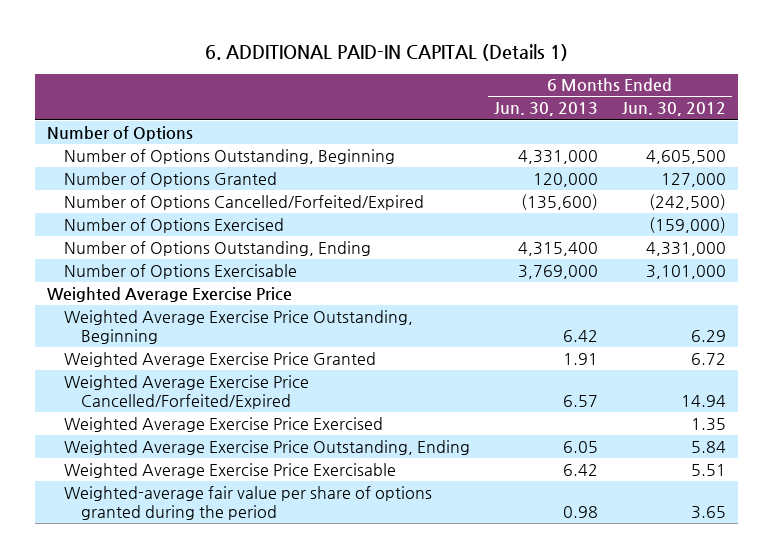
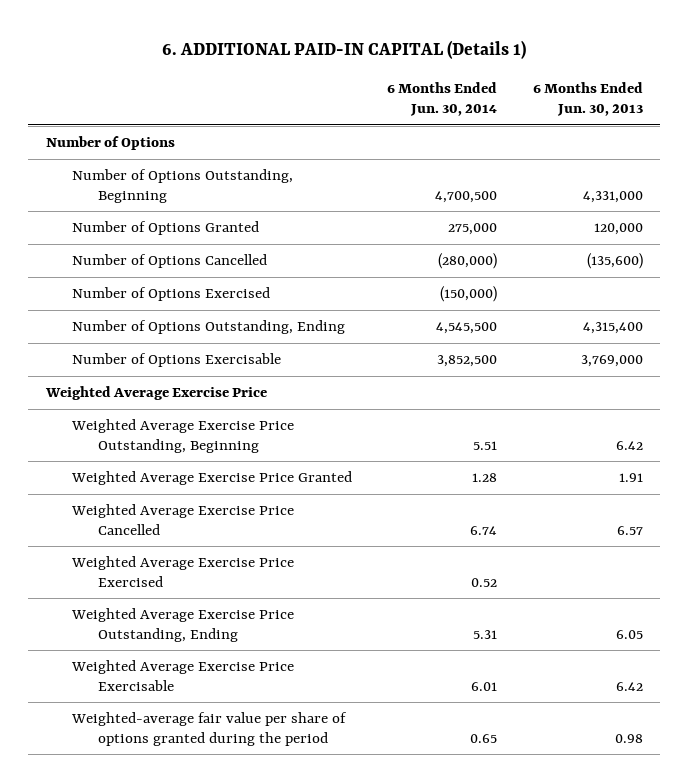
- | 6 Months Ended Jun. 30, 2013 | 6 Months Ended Jun. 30, 2012
+ | 6 Months Ended Jun. 30, 2014 | 6 Months Ended Jun. 30, 2013
- Number of Options Cancelled/Forfeited/Expired | (135,600) | (242,500)
+ Number of Options Cancelled | (280,000) | (135,600)
- Weighted Average Exercise Price Cancelled/Forfeited/Expired | 6.57 | 14.94
+ Weighted Average Exercise Price Cancelled | 6.74 | 6.57

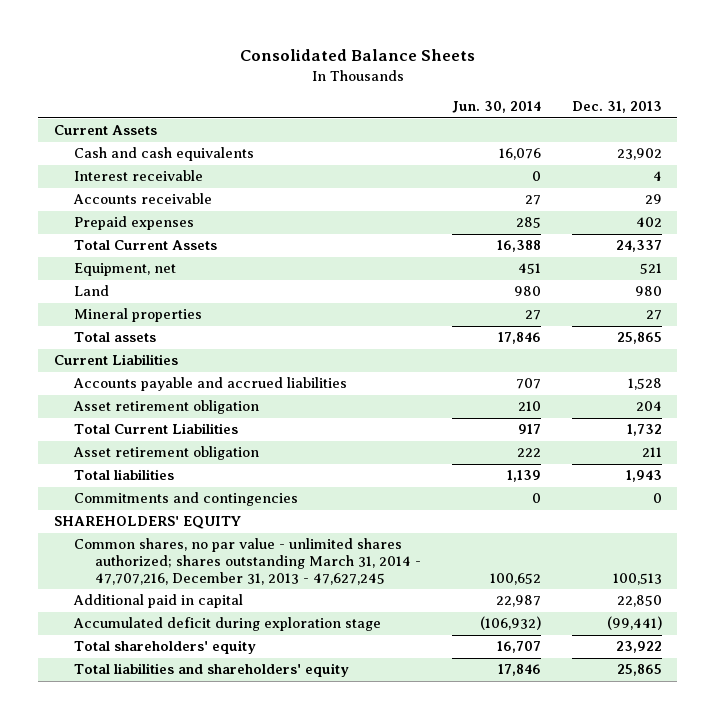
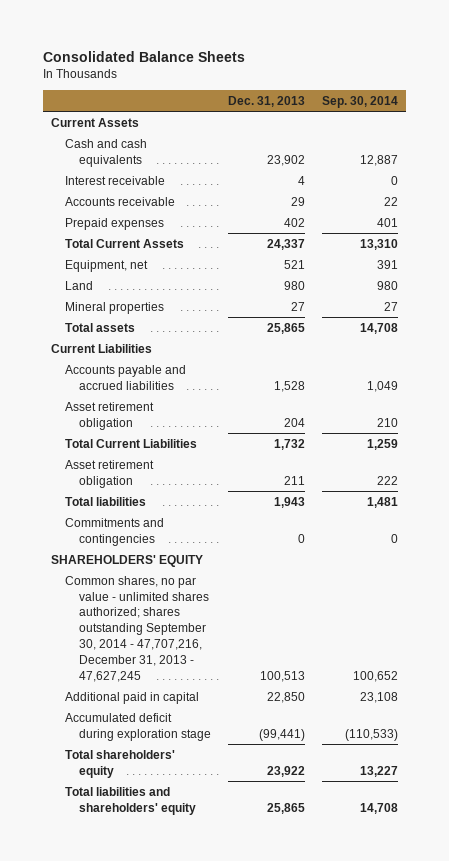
- | Jun. 30, 2014 | Dec. 31, 2013
+ | Dec. 31, 2013 | Sep. 30, 2014
- Common shares, no par value - unlimited shares authorized; shares outstanding March 31, 2014 - 47,707,216, December 31, 2013 - 47,627,245 | 100,652 | 100,513
+ Common shares, no par value - unlimited shares authorized; shares outstanding September 30, 2014 - 47,707,216, December 31, 2013 - 47,627,245 | 100,513 | 100,652

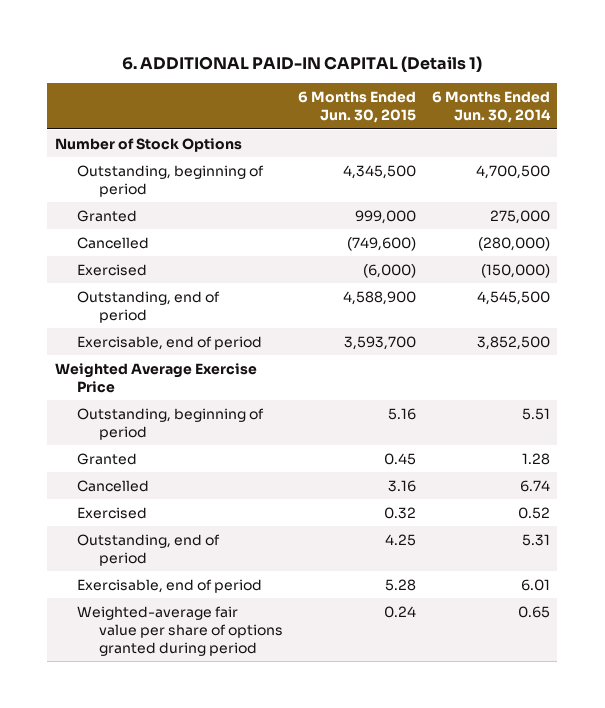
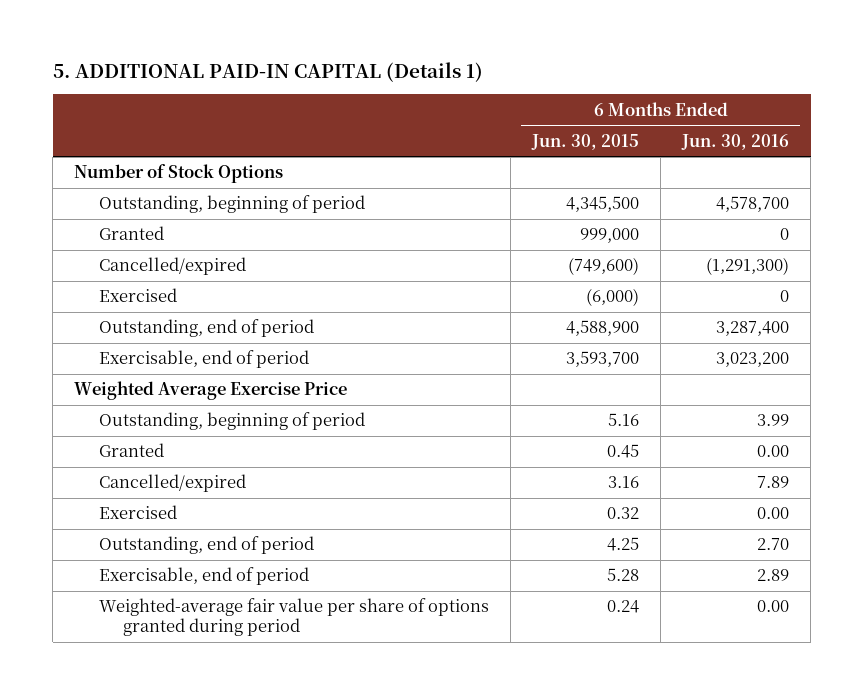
- 6. ADDITIONAL PAID-IN CAPITAL (Details 1)
+ 5. ADDITIONAL PAID-IN CAPITAL (Details 1)
- | 6 Months Ended Jun. 30, 2015 | 6 Months Ended Jun. 30, 2014
+ | 6 Months Ended Jun. 30, 2015 | 6 Months Ended Jun. 30, 2016
- Cancelled | (749,600) | (280,000)
+ Cancelled/expired | (749,600) | (1,291,300)
- Cancelled | 3.16 | 6.74
+ Cancelled/expired | 3.16 | 7.89

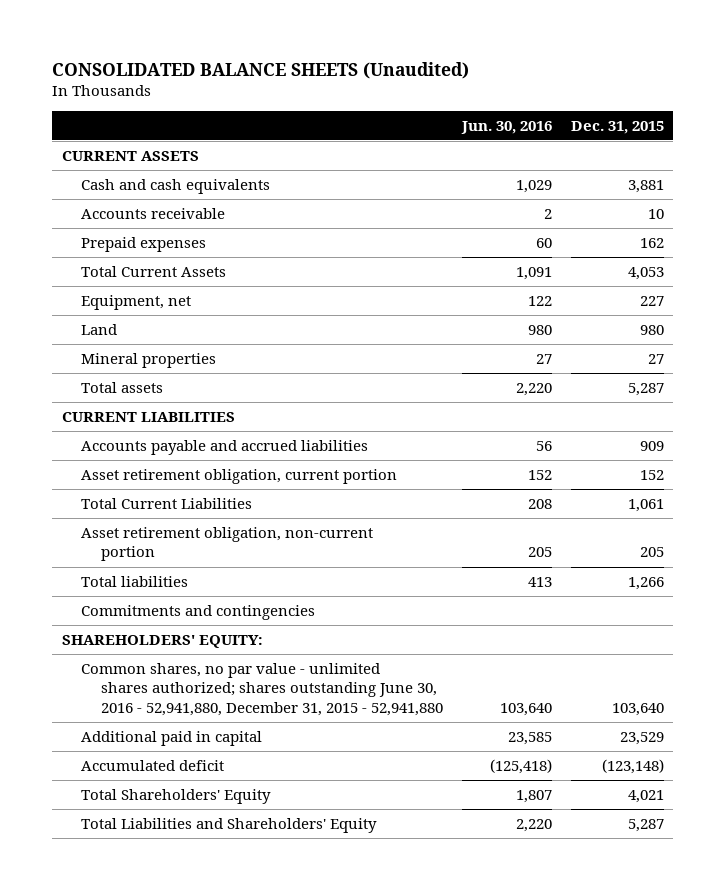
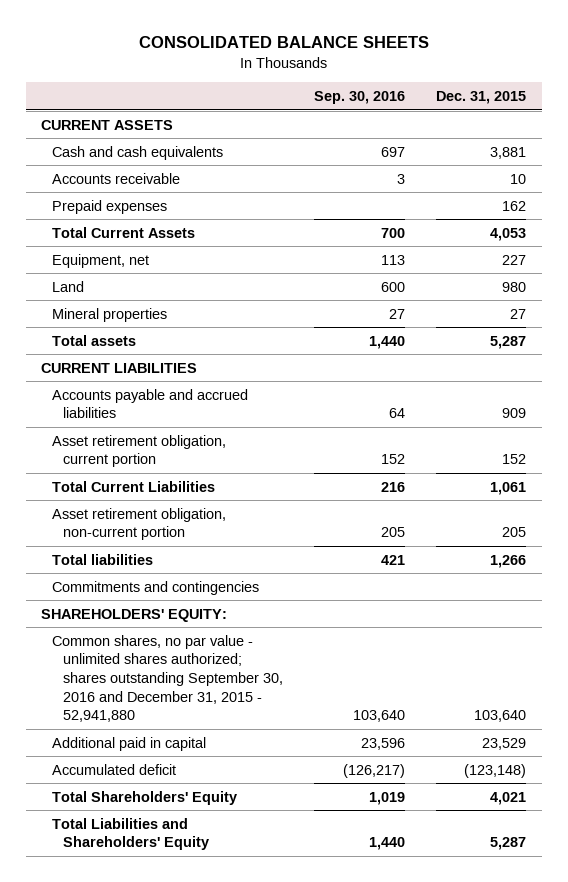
- CONSOLIDATED BALANCE SHEETS (Unaudited)
+ CONSOLIDATED BALANCE SHEETS
- | Jun. 30, 2016 | Dec. 31, 2015
+ | Sep. 30, 2016 | Dec. 31, 2015
- Common shares, no par value - unlimited shares authorized; shares outstanding June 30, 2016 - 52,941,880, December 31, 2015 - 52,941,880 | 103,640 | 103,640
+ Common shares, no par value - unlimited shares authorized; shares outstanding September 30, 2016 and December 31, 2015 - 52,941,880 | 103,640 | 103,640

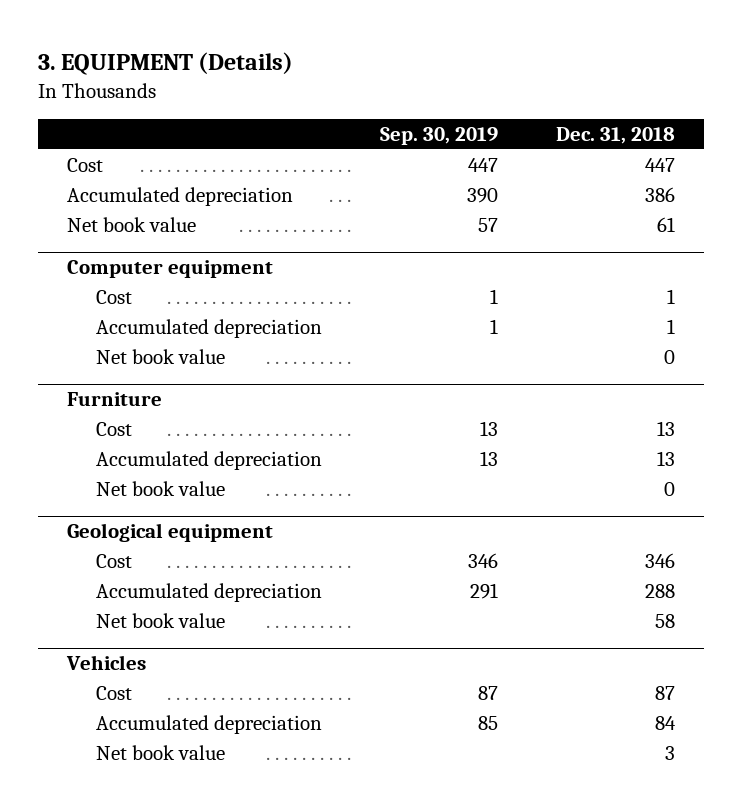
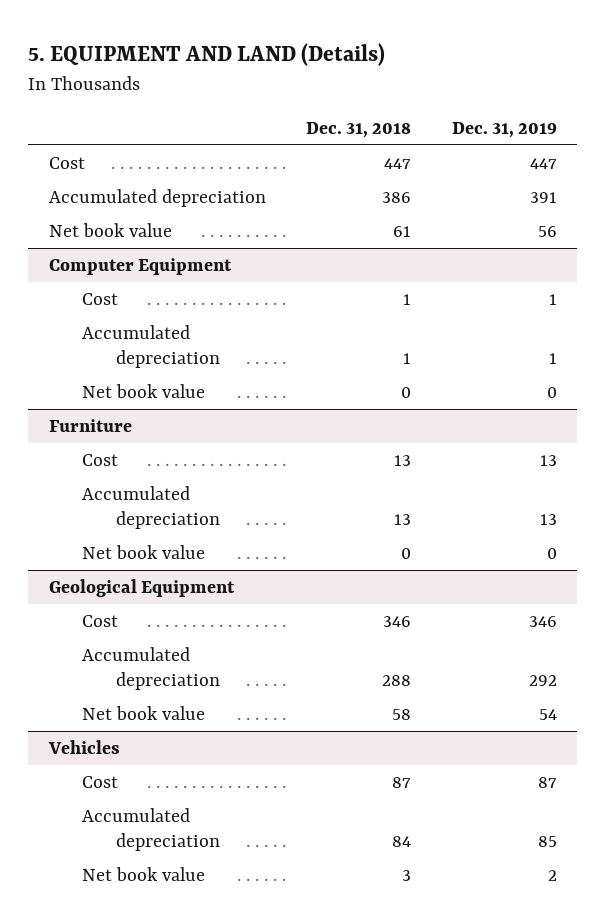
- 3. EQUIPMENT (Details)
+ 5. EQUIPMENT AND LAND (Details)
- | Sep. 30, 2019 | Dec. 31, 2018
+ | Dec. 31, 2018 | Dec. 31, 2019
- Computer equipment
+ Computer Equipment
- Geological equipment
+ Geological Equipment

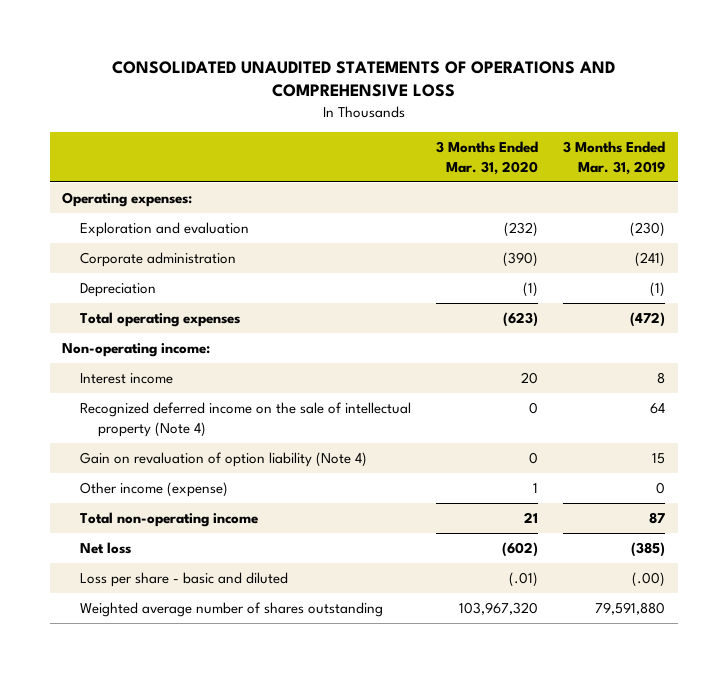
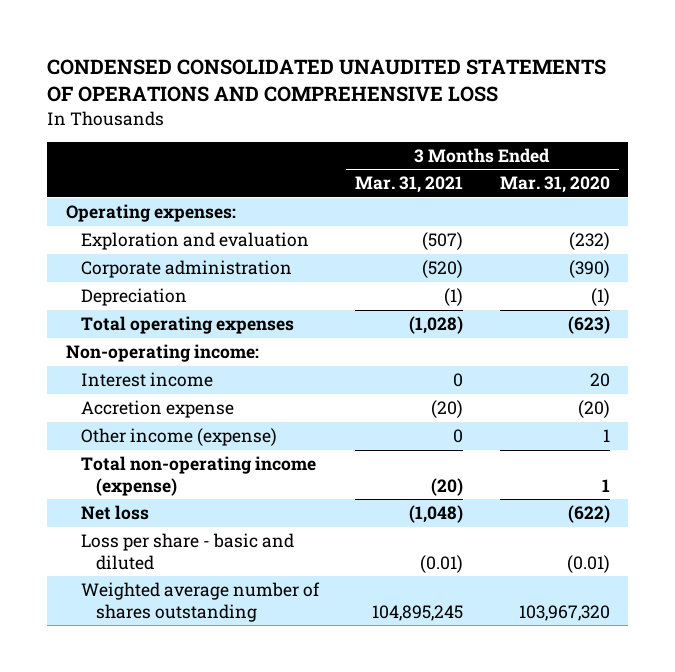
- CONSOLIDATED UNAUDITED STATEMENTS OF OPERATIONS AND COMPREHENSIVE LOSS
+ CONDENSED CONSOLIDATED UNAUDITED STATEMENTS OF OPERATIONS AND COMPREHENSIVE LOSS
- | 3 Months Ended Mar. 31, 2020 | 3 Months Ended Mar. 31, 2019
+ | 3 Months Ended Mar. 31, 2021 | 3 Months Ended Mar. 31, 2020
- Recognized deferred income on the sale of intellectual property (Note 4) | 0 | 64
- Gain on revaluation of option liability (Note 4) | 0 | 15
+ Accretion expense | (20) | (20)
- Total non-operating income | 21 | 87
- Net loss | (602) | (385)
- Loss per share - basic and diluted | (.01) | (.00)
+ Total non-operating income (expense) | (20) | 1
+ Net loss | (1,048) | (622)
+ Loss per share - basic and diluted | (0.01) | (0.01)

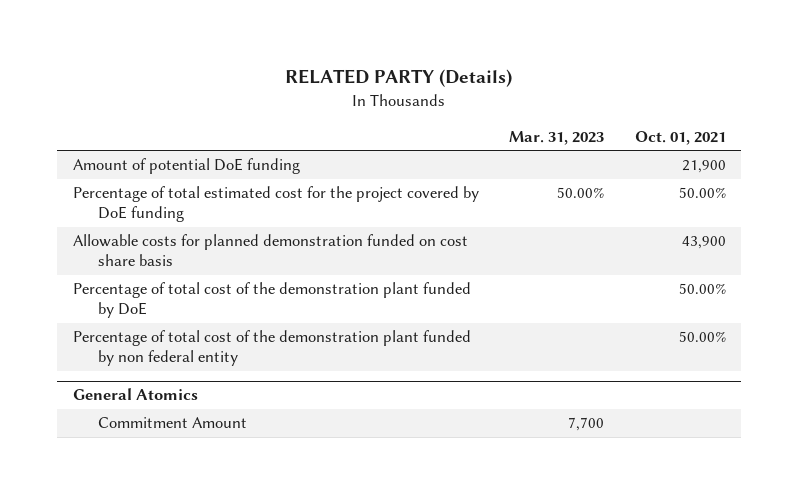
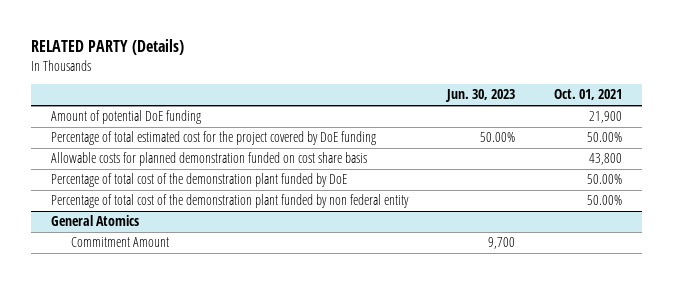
- | Mar. 31, 2023 | Oct. 01, 2021
+ | Jun. 30, 2023 | Oct. 01, 2021
- Allowable costs for planned demonstration funded on cost share basis | | 43,900
+ Allowable costs for planned demonstration funded on cost share basis | | 43,800

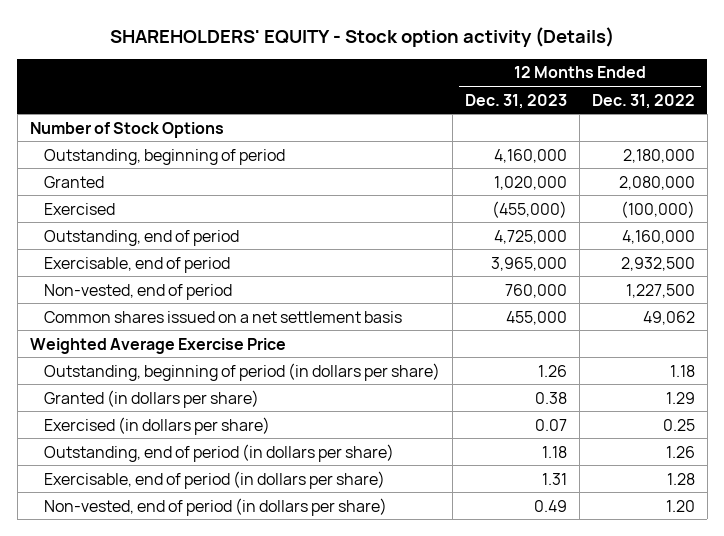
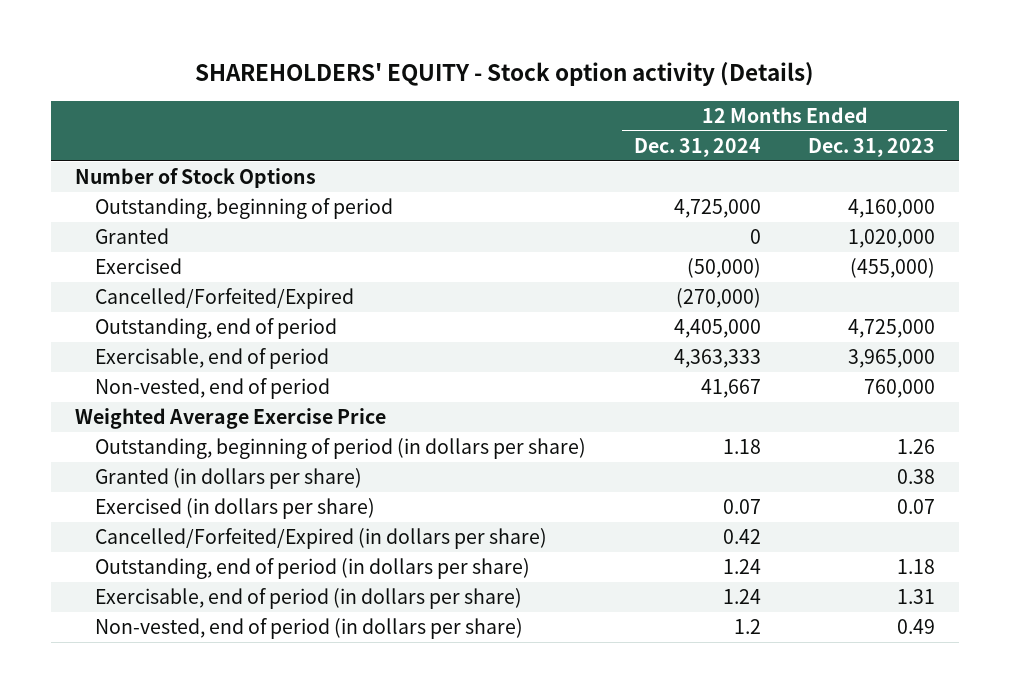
- | 12 Months Ended Dec. 31, 2023 | 12 Months Ended Dec. 31, 2022
+ | 12 Months Ended Dec. 31, 2024 | 12 Months Ended Dec. 31, 2023
+ Cancelled/Forfeited/Expired | (270,000) |
- Common shares issued on a net settlement basis | 455,000 | 49,062
+ Cancelled/Forfeited/Expired (in dollars per share) | 0.42 |

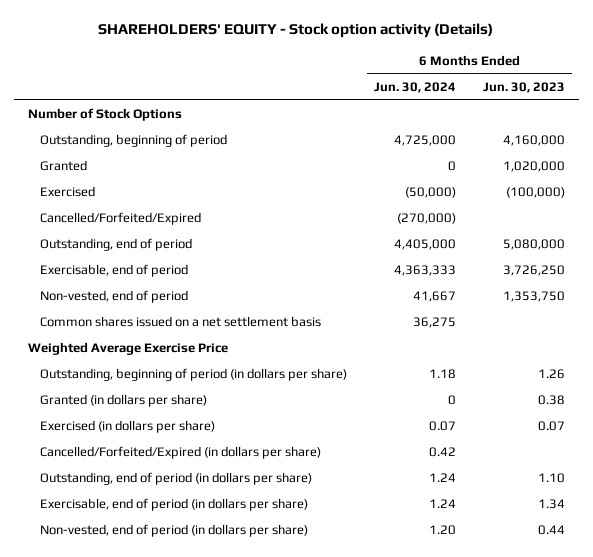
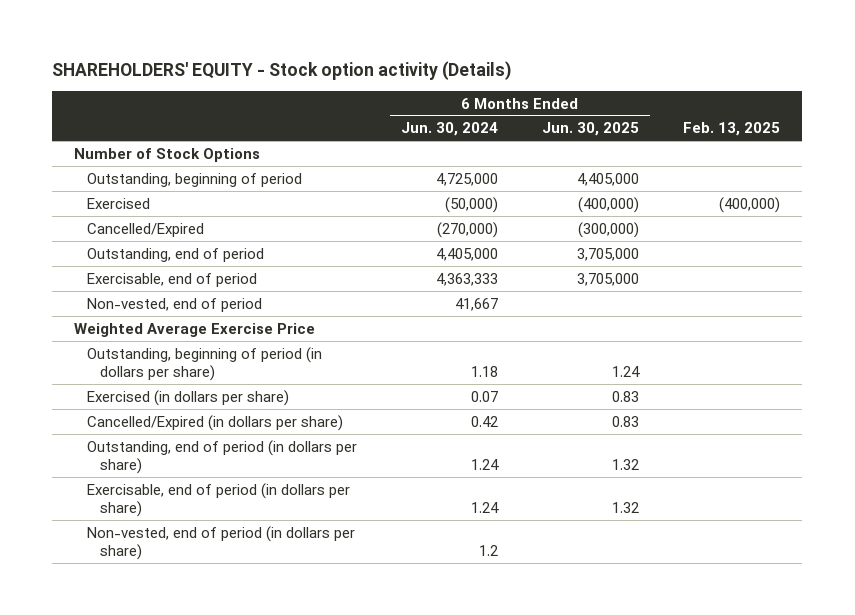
- | 6 Months Ended Jun. 30, 2024 | 6 Months Ended Jun. 30, 2023
+ | 6 Months Ended Jun. 30, 2024 | 6 Months Ended Jun. 30, 2025 | Feb. 13, 2025
- Granted | 0 | 1,020,000
- Cancelled/Forfeited/Expired | (270,000) |
+ Cancelled/Expired | (270,000) | (300,000) |
- Common shares issued on a net settlement basis | 36,275 |
- Granted (in dollars per share) | 0 | 0.38
- Cancelled/Forfeited/Expired (in dollars per share) | 0.42 |
+ Cancelled/Expired (in dollars per share) | 0.42 | 0.83 |
- Non-vested, end of period (in dollars per share) | 1.20 | 0.44
+ Non-vested, end of period (in dollars per share) | 1.2 | |

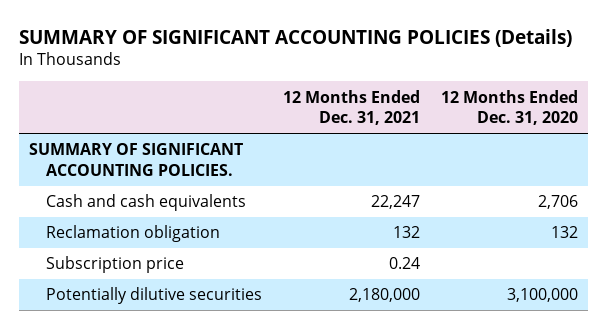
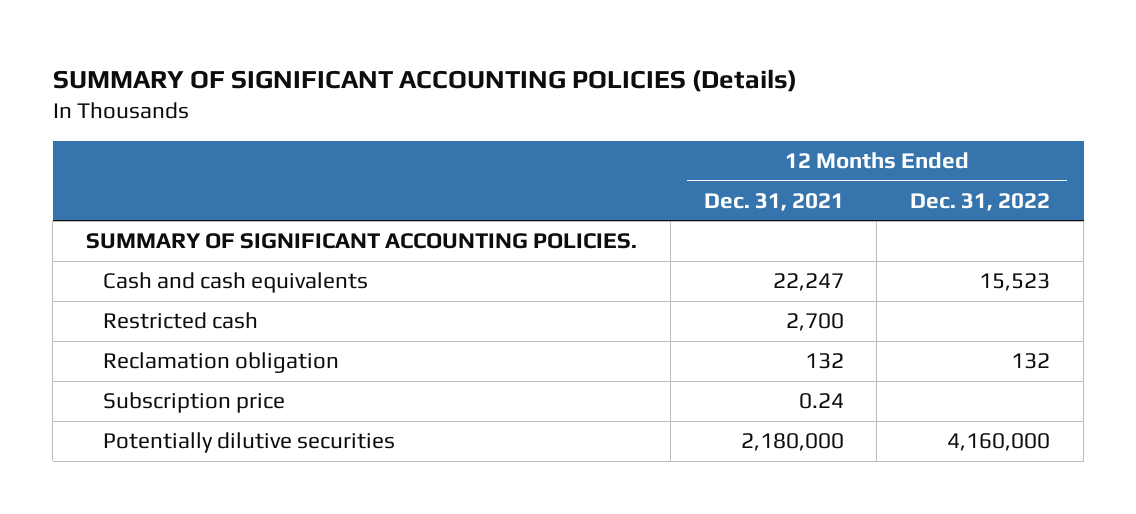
- | 12 Months Ended Dec. 31, 2021 | 12 Months Ended Dec. 31, 2020
+ | 12 Months Ended Dec. 31, 2021 | 12 Months Ended Dec. 31, 2022
+ Restricted cash | 2,700 |

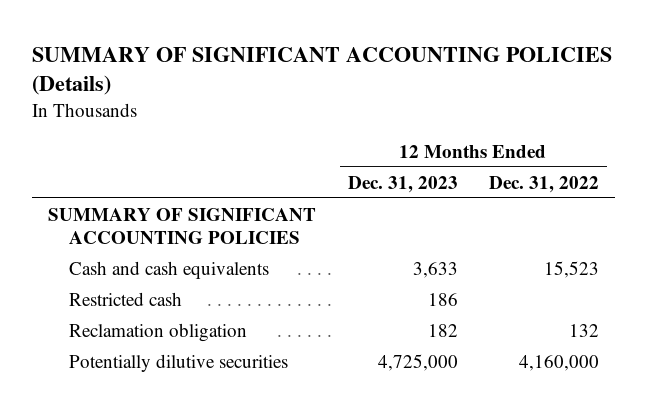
- | 12 Months Ended Dec. 31, 2021 | 12 Months Ended Dec. 31, 2022
+ | 12 Months Ended Dec. 31, 2023 | 12 Months Ended Dec. 31, 2022
- SUMMARY OF SIGNIFICANT ACCOUNTING POLICIES.
+ SUMMARY OF SIGNIFICANT ACCOUNTING POLICIES
- Subscription price | 0.24 |

